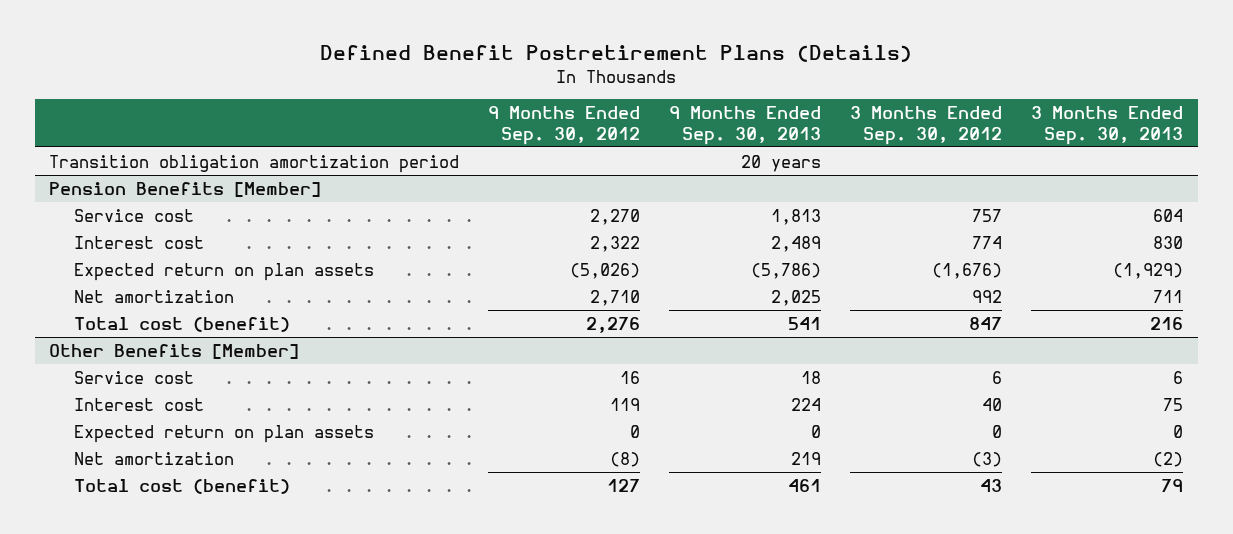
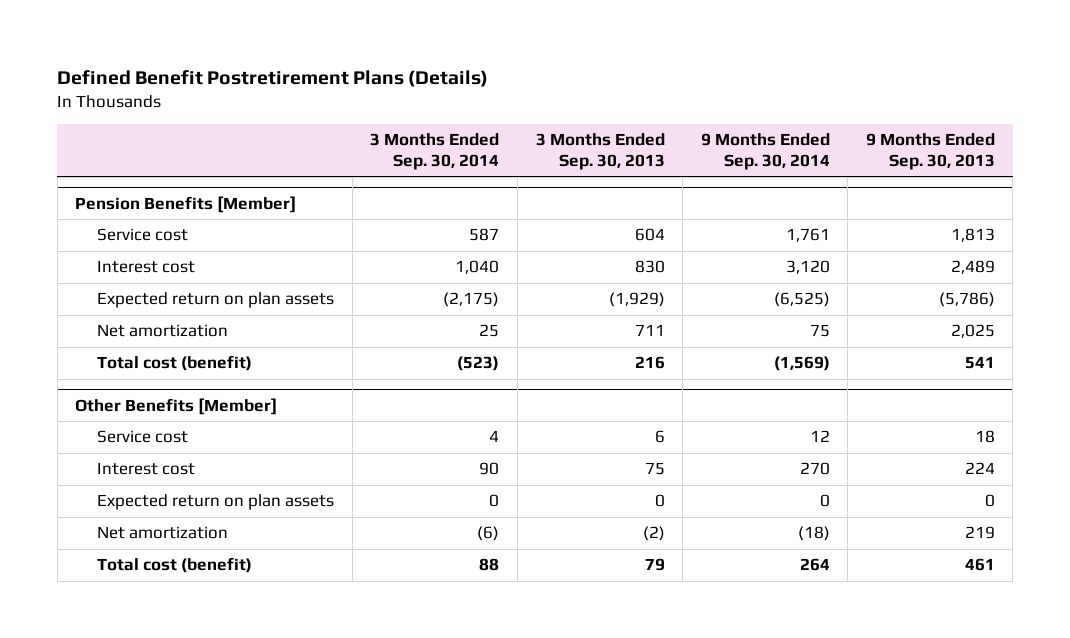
- | 9 Months Ended Sep. 30, 2012 | 9 Months Ended Sep. 30, 2013 | 3 Months Ended Sep. 30, 2012 | 3 Months Ended Sep. 30, 2013
+ | 3 Months Ended Sep. 30, 2014 | 3 Months Ended Sep. 30, 2013 | 9 Months Ended Sep. 30, 2014 | 9 Months Ended Sep. 30, 2013
- Transition obligation amortization period | | 20 years | |

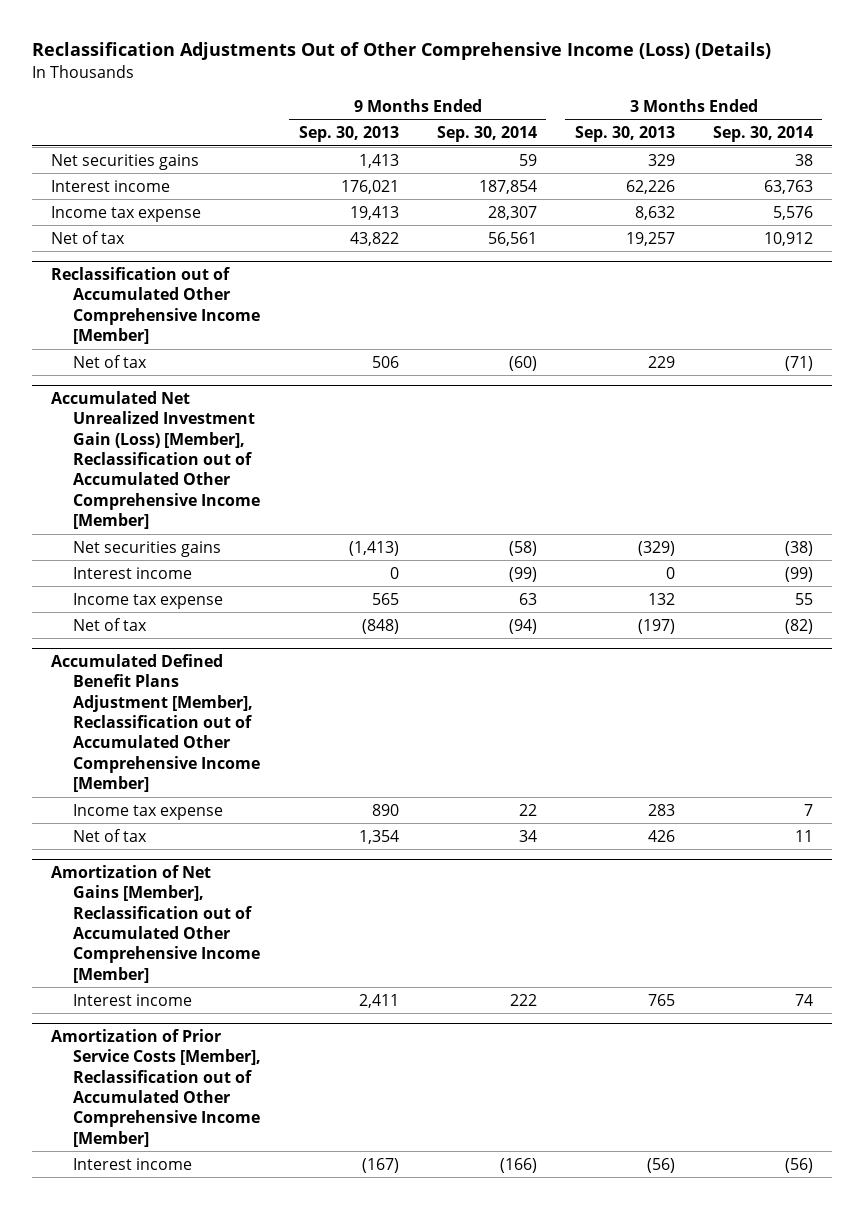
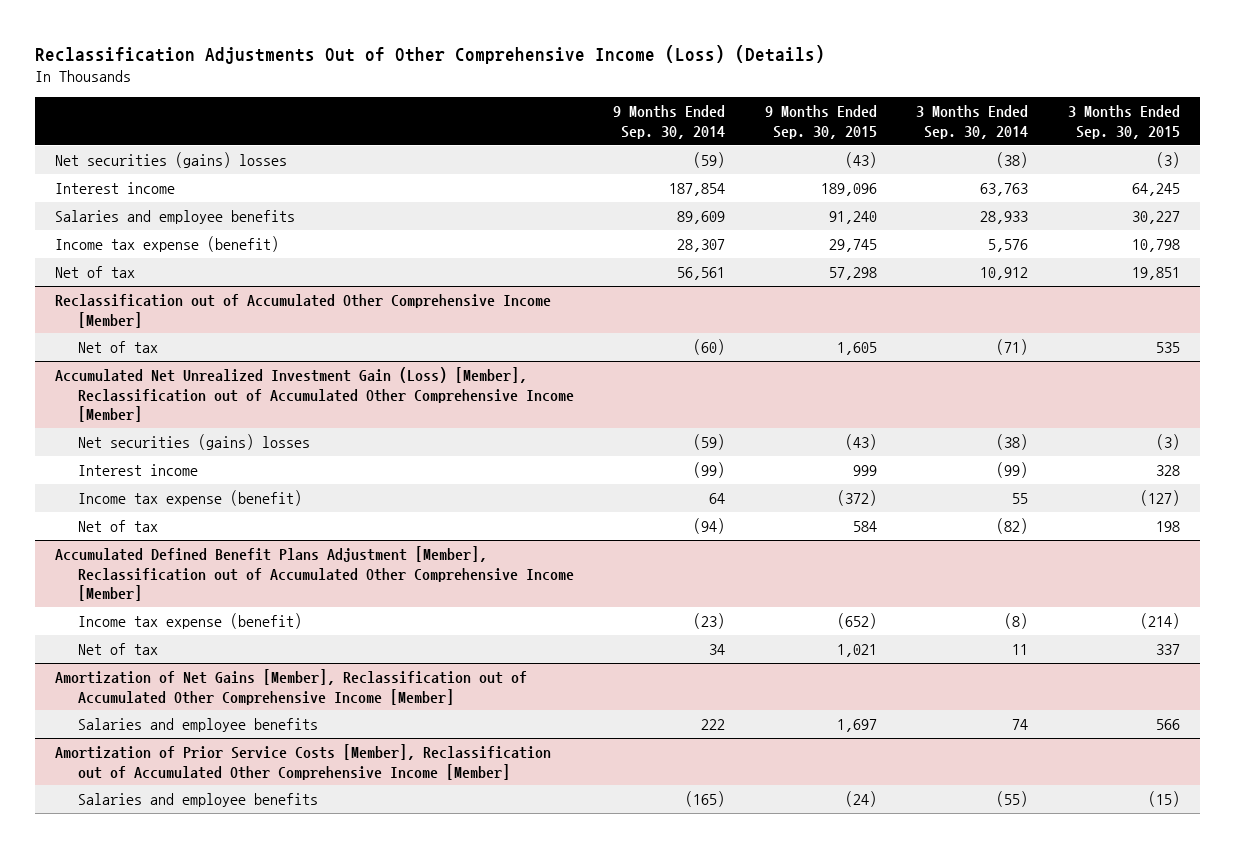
- | 9 Months Ended Sep. 30, 2013 | 9 Months Ended Sep. 30, 2014 | 3 Months Ended Sep. 30, 2013 | 3 Months Ended Sep. 30, 2014
+ | 9 Months Ended Sep. 30, 2014 | 9 Months Ended Sep. 30, 2015 | 3 Months Ended Sep. 30, 2014 | 3 Months Ended Sep. 30, 2015
- Net securities gains | 1,413 | 59 | 329 | 38
+ Net securities (gains) losses | (59) | (43) | (38) | (3)
- Income tax expense | 19,413 | 28,307 | 8,632 | 5,576
+ Salaries and employee benefits | 89,609 | 91,240 | 28,933 | 30,227
+ Income tax expense (benefit) | 28,307 | 29,745 | 5,576 | 10,798
@ Accumulated Net Unrealized Investment Gain (Loss) [Member], Reclassification out of Accumulated Other Comprehensive Income [Member]
- Net securities gains | (1,413) | (58) | (329) | (38)
+ Net securities (gains) losses | (59) | (43) | (38) | (3)
- Income tax expense | 565 | 63 | 132 | 55
+ Income tax expense (benefit) | 64 | (372) | 55 | (127)
@ Accumulated Defined Benefit Plans Adjustment [Member], Reclassification out of Accumulated Other Comprehensive Income [Member]
- Income tax expense | 890 | 22 | 283 | 7
+ Income tax expense (benefit) | (23) | (652) | (8) | (214)
@ Amortization of Net Gains [Member], Reclassification out of Accumulated Other Comprehensive Income [Member]
- Interest income | 2,411 | 222 | 765 | 74
+ Salaries and employee benefits | 222 | 1,697 | 74 | 566
@ Amortization of Prior Service Costs [Member], Reclassification out of Accumulated Other Comprehensive Income [Member]
- Interest income | (167) | (166) | (56) | (56)
+ Salaries and employee benefits | (165) | (24) | (55) | (15)

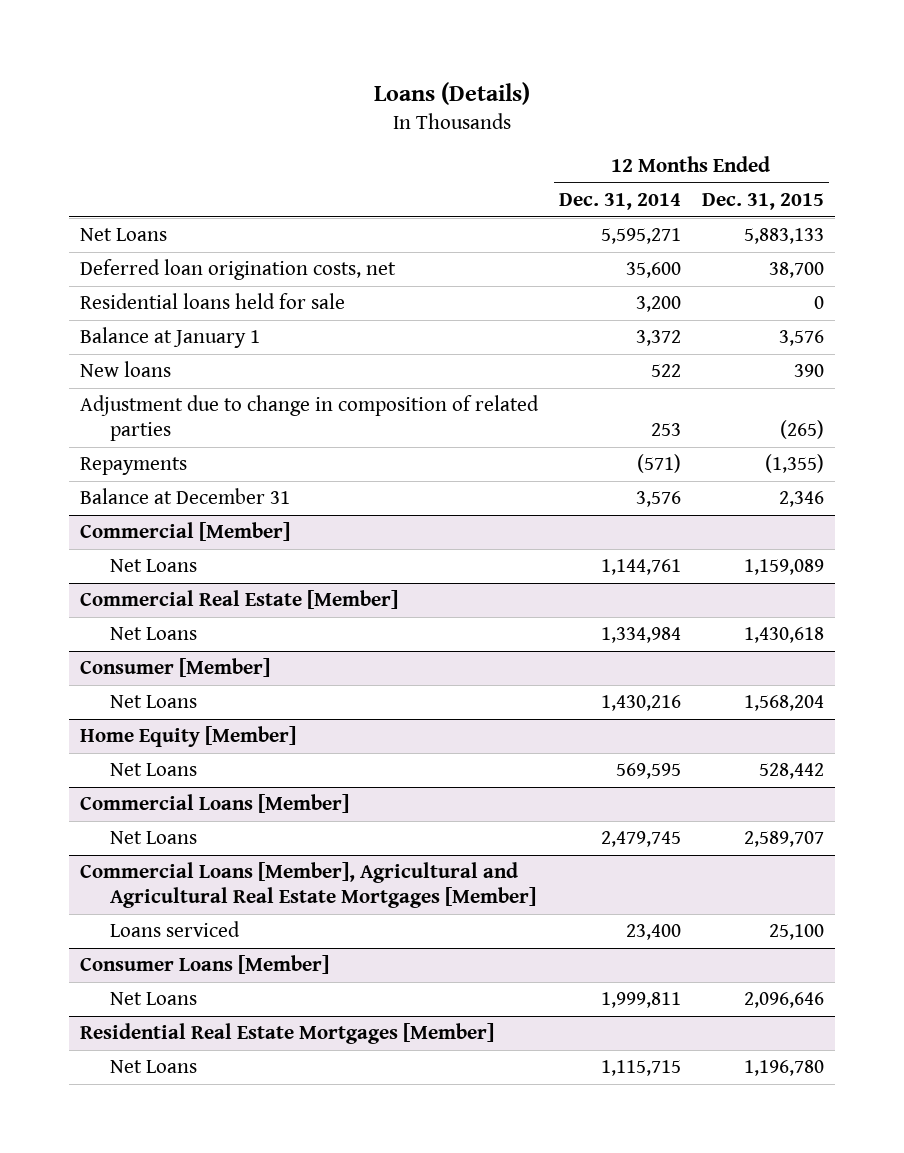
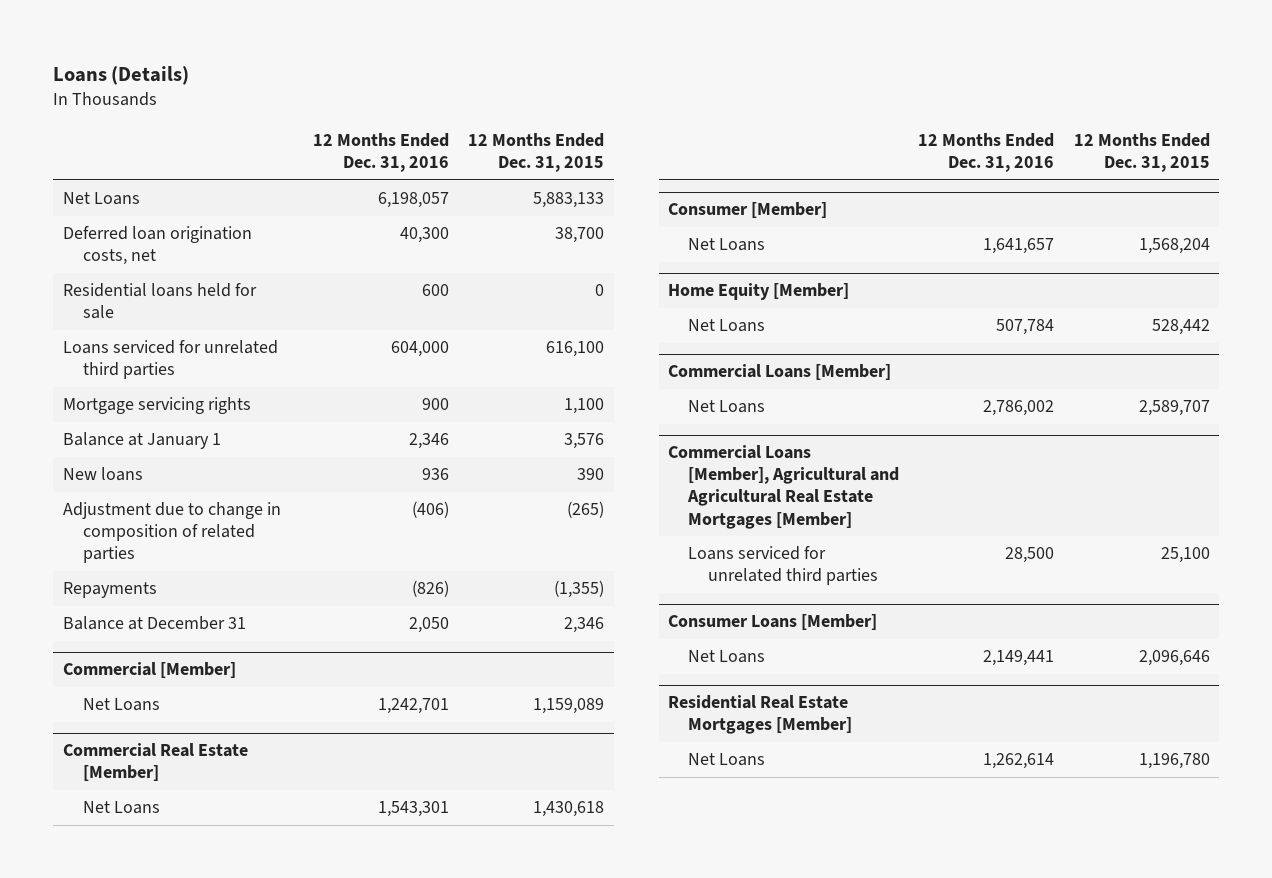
- | 12 Months Ended Dec. 31, 2014 | 12 Months Ended Dec. 31, 2015
+ | 12 Months Ended Dec. 31, 2016 | 12 Months Ended Dec. 31, 2015
+ Loans serviced for unrelated third parties | 604,000 | 616,100
+ Mortgage servicing rights | 900 | 1,100
@ Commercial Loans [Member], Agricultural and Agricultural Real Estate Mortgages [Member]
- Loans serviced | 23,400 | 25,100
+ Loans serviced for unrelated third parties | 28,500 | 25,100

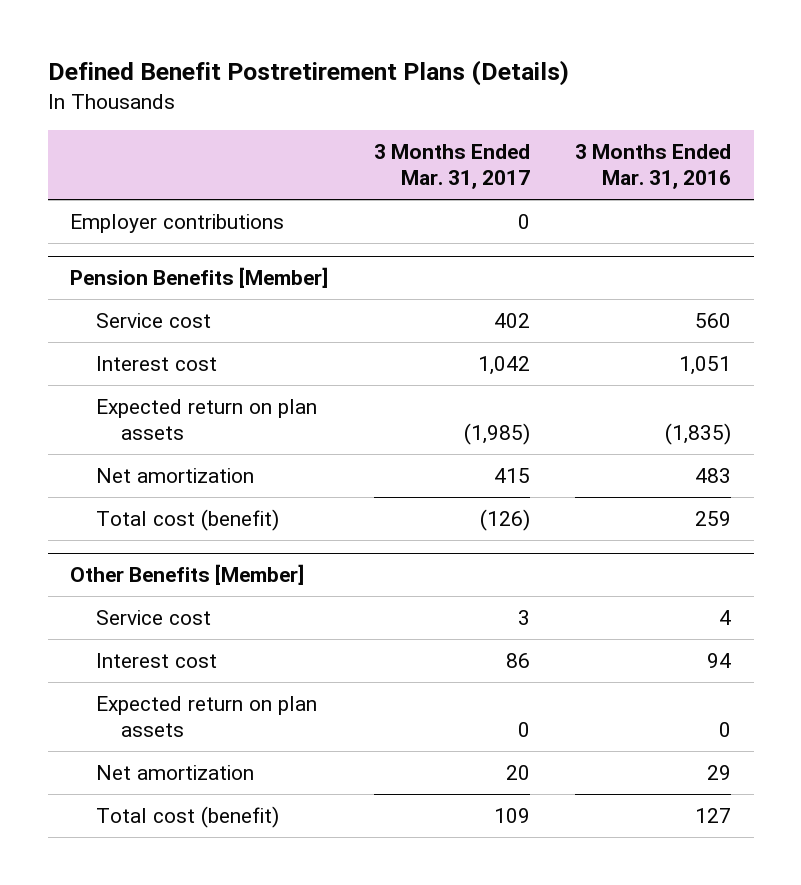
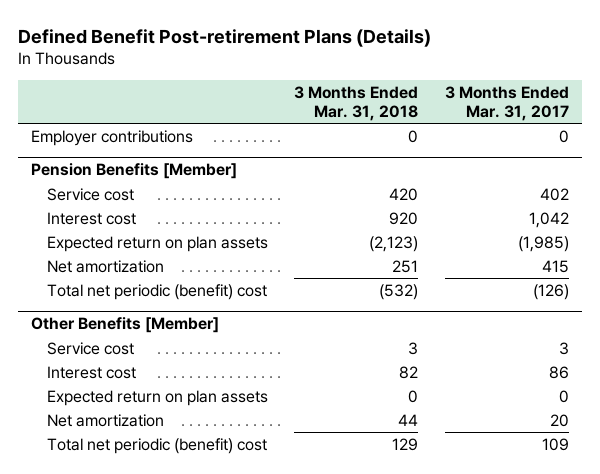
- Defined Benefit Postretirement Plans (Details)
+ Defined Benefit Post-retirement Plans (Details)
- | 3 Months Ended Mar. 31, 2017 | 3 Months Ended Mar. 31, 2016
+ | 3 Months Ended Mar. 31, 2018 | 3 Months Ended Mar. 31, 2017
@ Pension Benefits [Member]
- Total cost (benefit) | (126) | 259
+ Total net periodic (benefit) cost | (532) | (126)
@ Other Benefits [Member]
- Total cost (benefit) | 109 | 127
+ Total net periodic (benefit) cost | 129 | 109

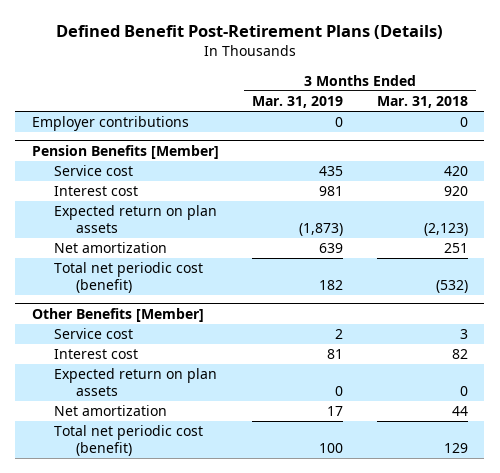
- Defined Benefit Post-retirement Plans (Details)
+ Defined Benefit Post-Retirement Plans (Details)
- | 3 Months Ended Mar. 31, 2018 | 3 Months Ended Mar. 31, 2017
+ | 3 Months Ended Mar. 31, 2019 | 3 Months Ended Mar. 31, 2018
@ Pension Benefits [Member]
- Total net periodic (benefit) cost | (532) | (126)
+ Total net periodic cost (benefit) | 182 | (532)
@ Other Benefits [Member]
- Total net periodic (benefit) cost | 129 | 109
+ Total net periodic cost (benefit) | 100 | 129

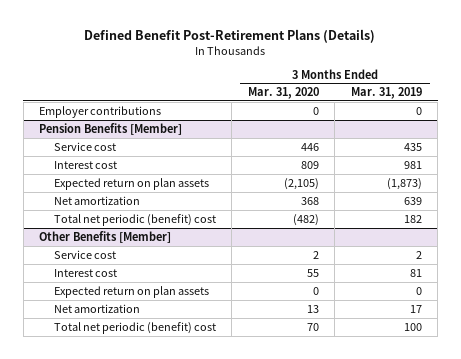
- | 3 Months Ended Mar. 31, 2019 | 3 Months Ended Mar. 31, 2018
+ | 3 Months Ended Mar. 31, 2020 | 3 Months Ended Mar. 31, 2019
@ Pension Benefits [Member]
- Total net periodic cost (benefit) | 182 | (532)
+ Total net periodic (benefit) cost | (482) | 182
@ Other Benefits [Member]
- Total net periodic cost (benefit) | 100 | 129
+ Total net periodic (benefit) cost | 70 | 100

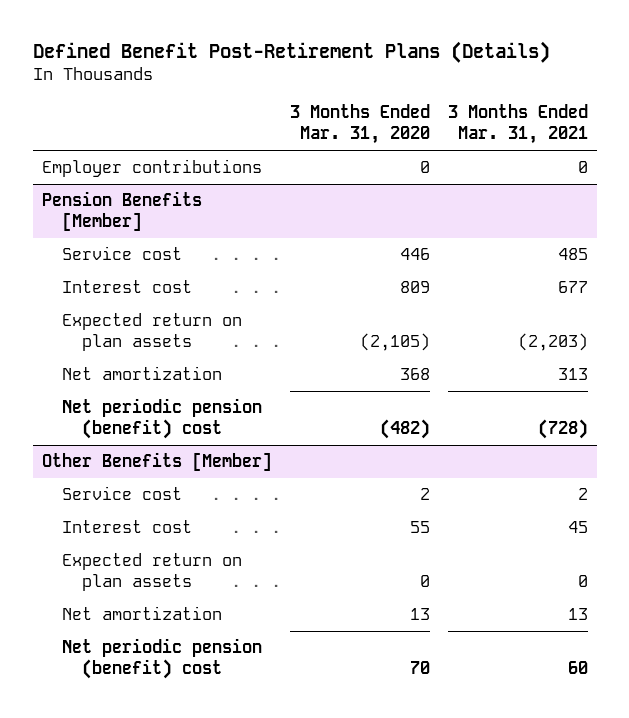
- | 3 Months Ended Mar. 31, 2020 | 3 Months Ended Mar. 31, 2019
+ | 3 Months Ended Mar. 31, 2020 | 3 Months Ended Mar. 31, 2021
@ Pension Benefits [Member]
- Total net periodic (benefit) cost | (482) | 182
+ Net periodic pension (benefit) cost | (482) | (728)
@ Other Benefits [Member]
- Total net periodic (benefit) cost | 70 | 100
+ Net periodic pension (benefit) cost | 70 | 60

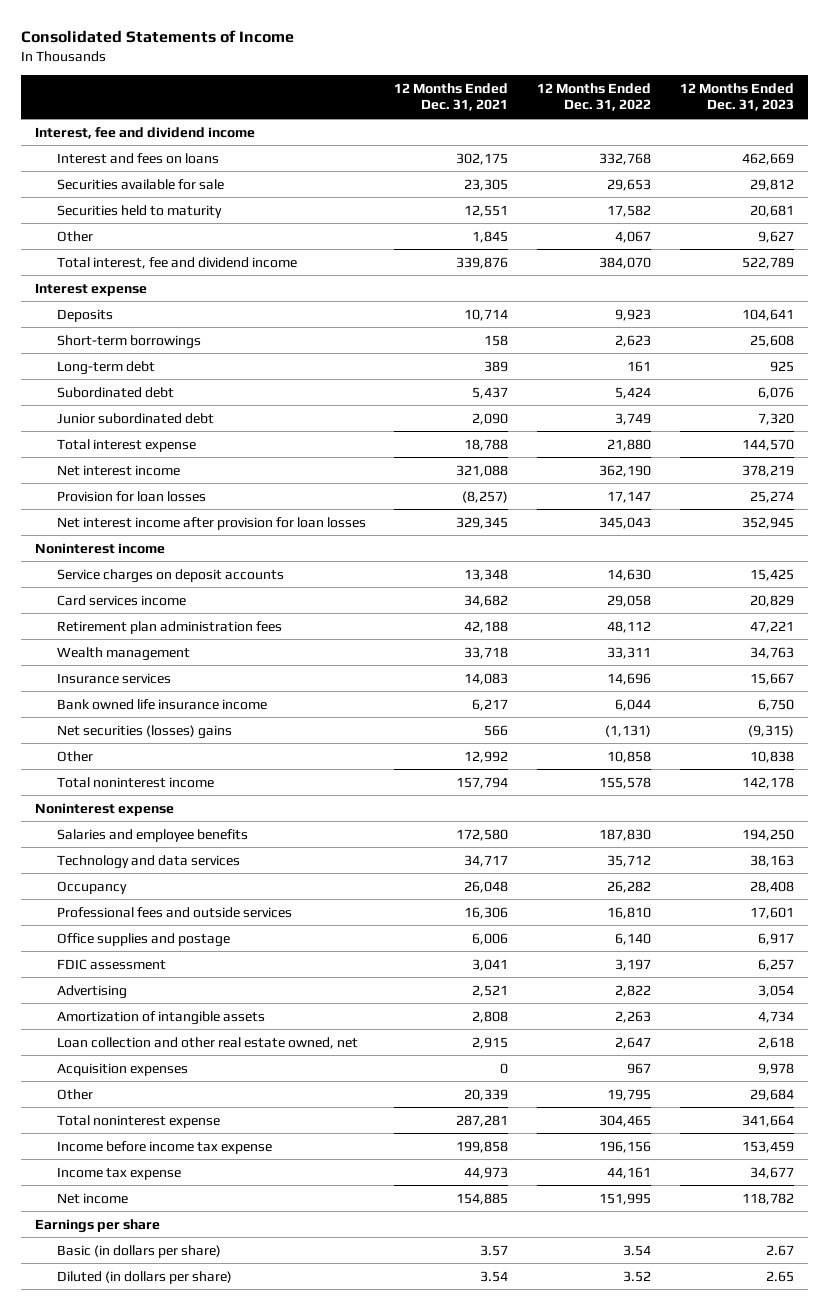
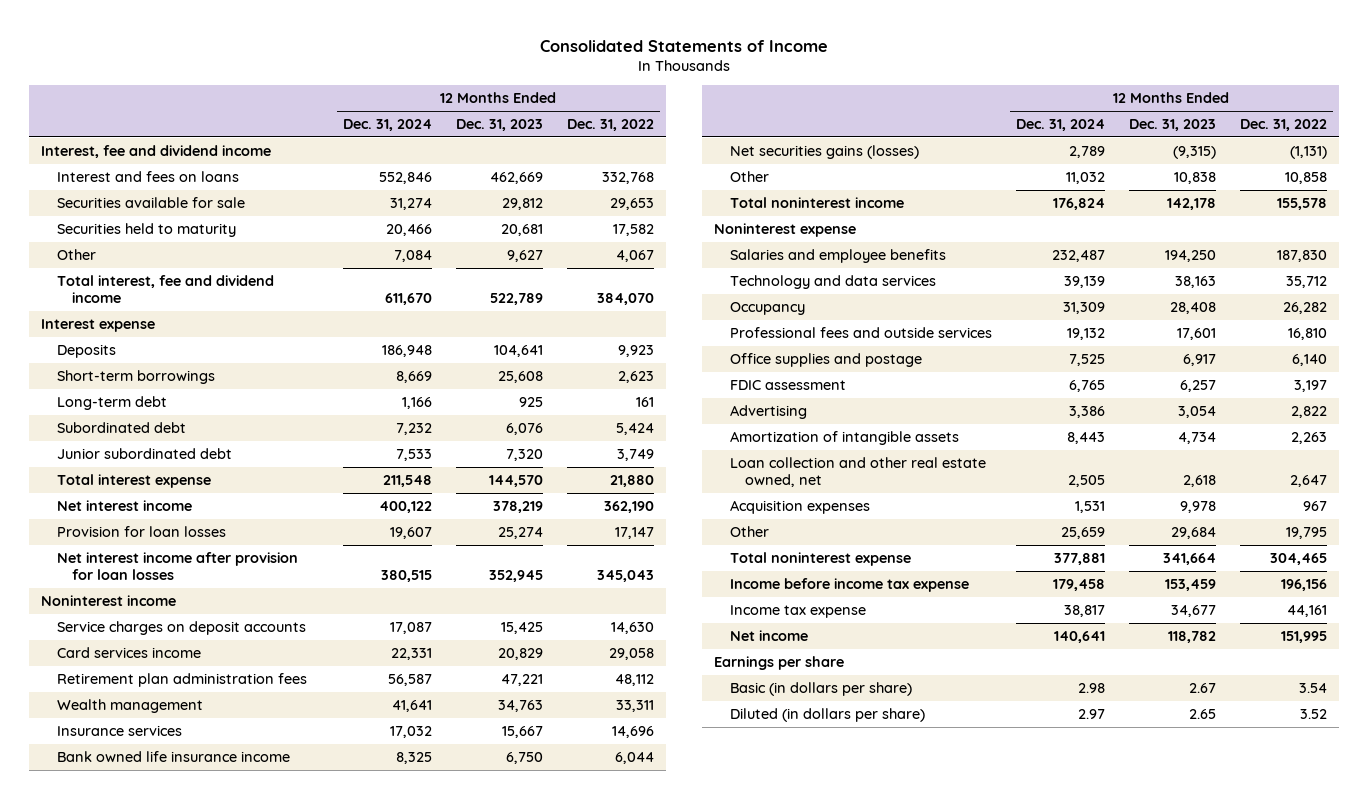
- | 12 Months Ended Dec. 31, 2021 | 12 Months Ended Dec. 31, 2022 | 12 Months Ended Dec. 31, 2023
+ | 12 Months Ended Dec. 31, 2024 | 12 Months Ended Dec. 31, 2023 | 12 Months Ended Dec. 31, 2022
- Net securities (losses) gains | 566 | (1,131) | (9,315)
+ Net securities gains (losses) | 2,789 | (9,315) | (1,131)

